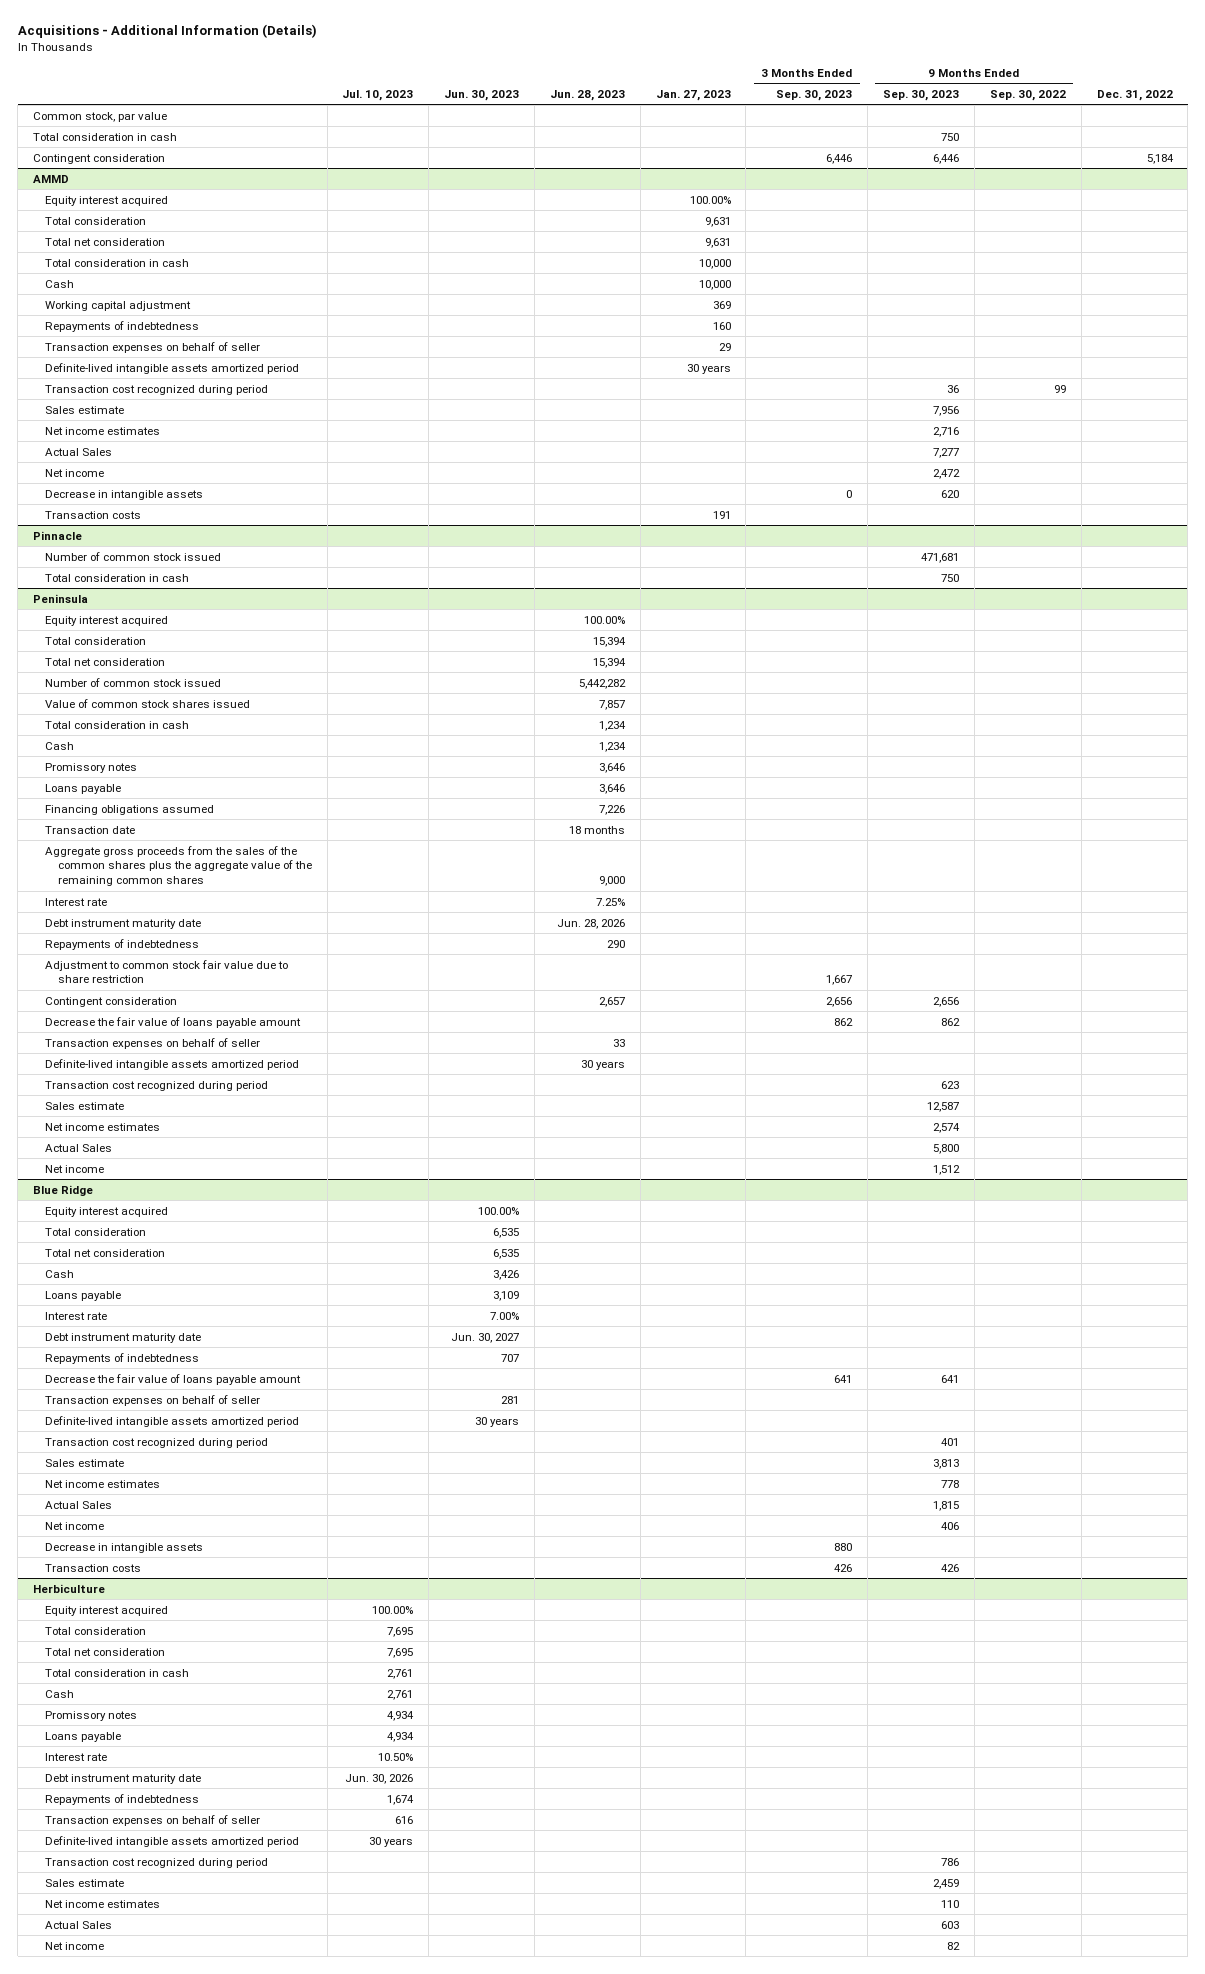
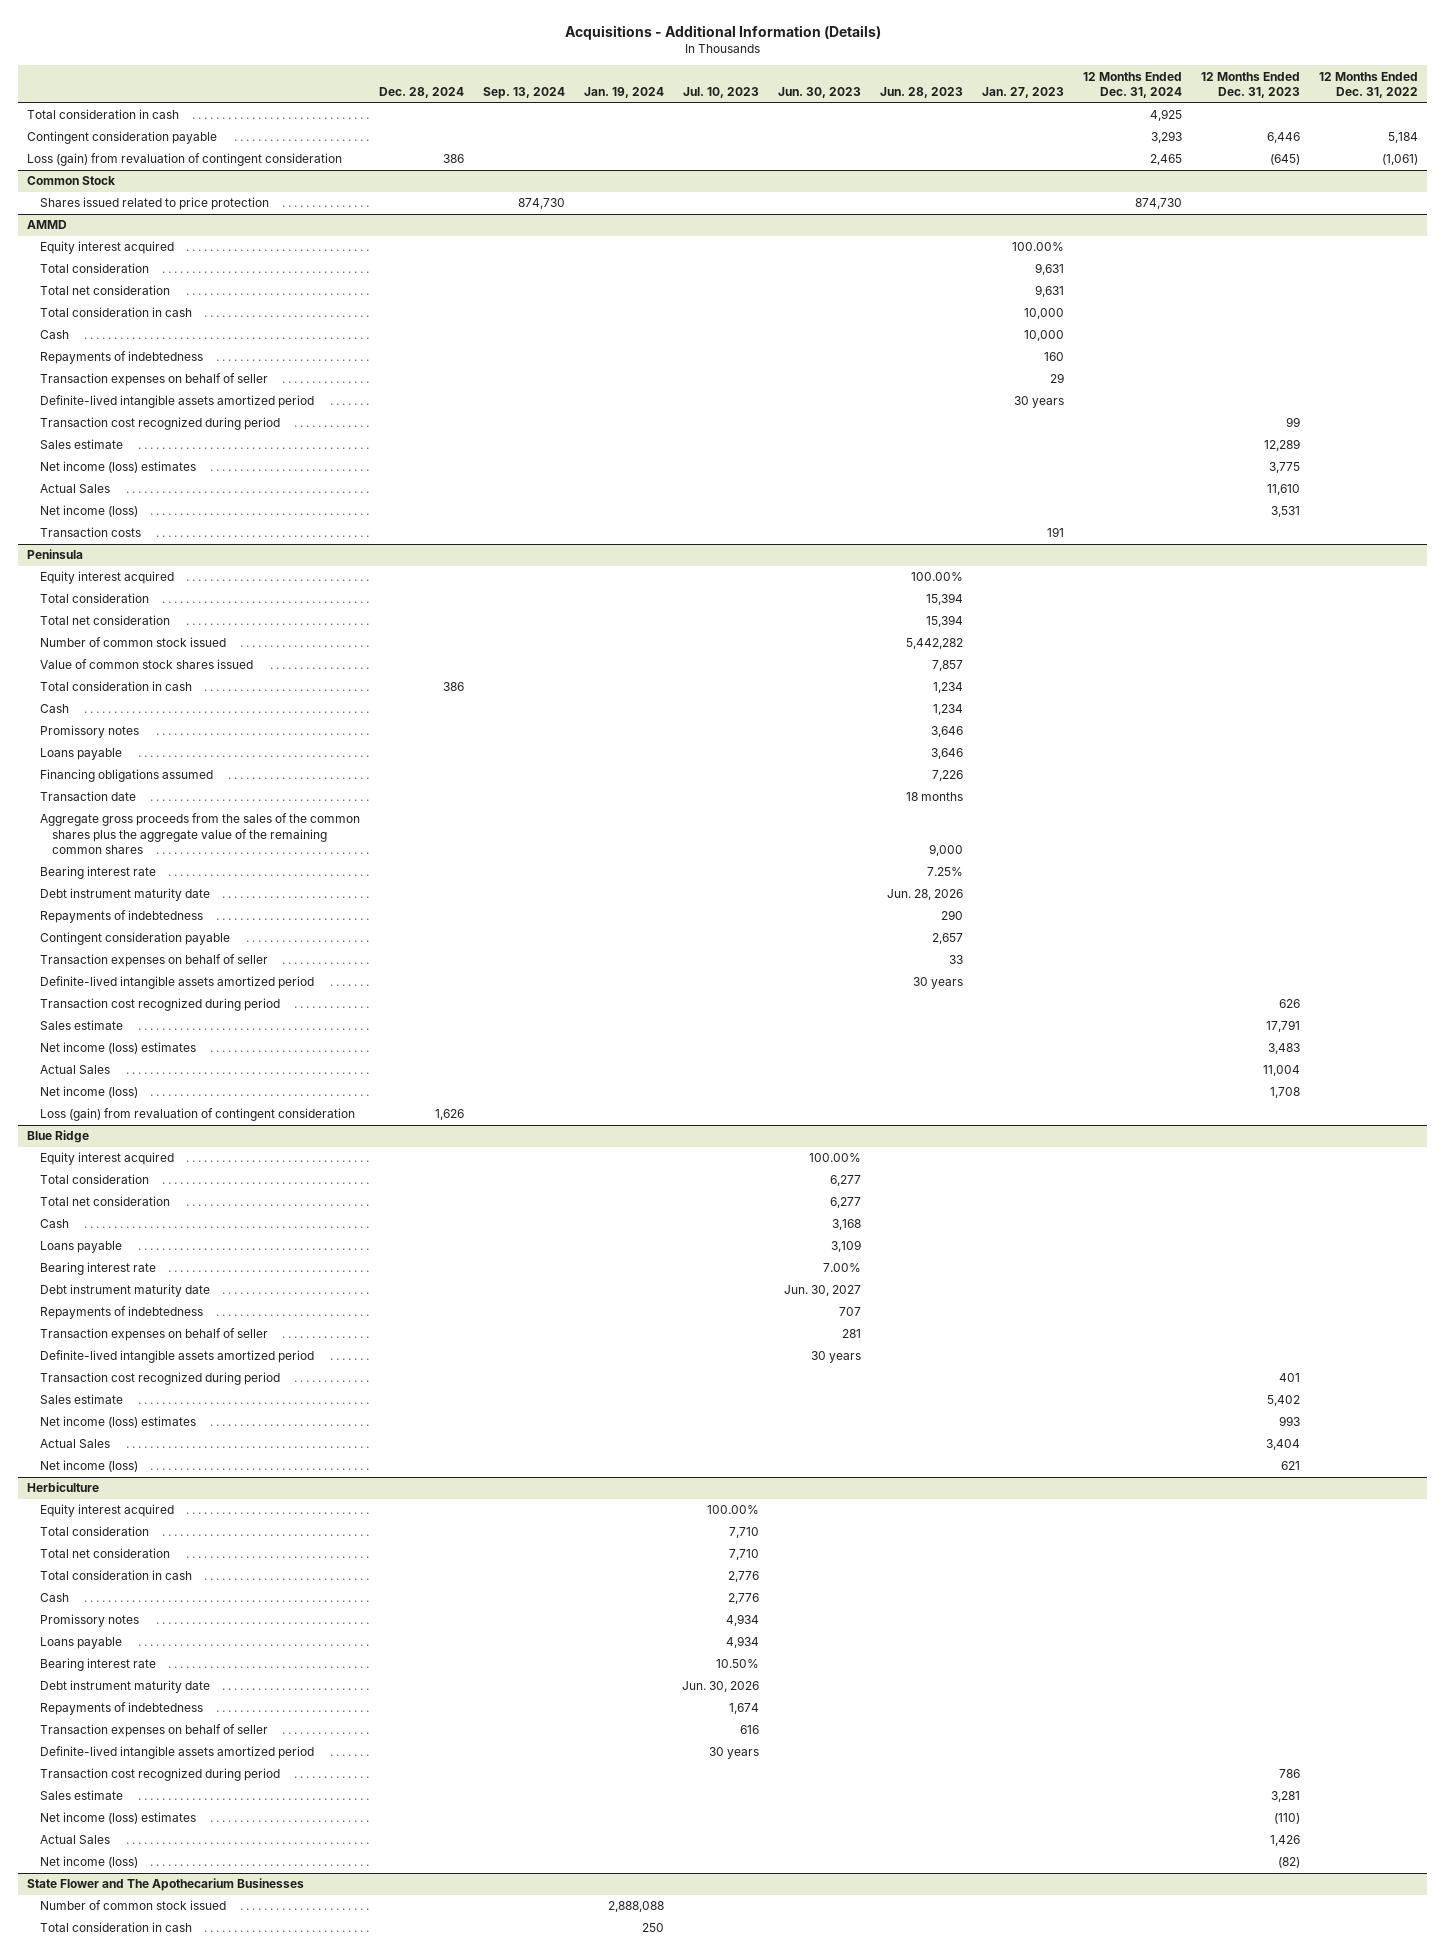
- | Jul. 10, 2023 | Jun. 30, 2023 | Jun. 28, 2023 | Jan. 27, 2023 | 3 Months Ended Sep. 30, 2023 | 9 Months Ended Sep. 30, 2023 | 9 Months Ended Sep. 30, 2022 | Dec. 31, 2022
+ | Dec. 28, 2024 | Sep. 13, 2024 | Jan. 19, 2024 | Jul. 10, 2023 | Jun. 30, 2023 | Jun. 28, 2023 | Jan. 27, 2023 | 12 Months Ended Dec. 31, 2024 | 12 Months Ended Dec. 31, 2023 | 12 Months Ended Dec. 31, 2022
- Common stock, par value
- Contingent consideration | | | | | 6,446 | 6,446 | | 5,184
+ Contingent consideration payable | | | | | | | | 3,293 | 6,446 | 5,184
+ Loss (gain) from revaluation of contingent consideration | 386 | | | | | | | 2,465 | (645) | (1,061)
+ Common Stock
+ Shares issued related to price protection | | 874,730 | | | | | | 874,730 | |
@ AMMD
- Working capital adjustment | | | | 369 | | | |
- Net income estimates | | | | | | 2,716 | |
+ Net income (loss) estimates | | | | | | | | | 3,775 |
- Net income | | | | | | 2,472 | |
- Decrease in intangible assets | | | | | 0 | 620 | |
+ Net income (loss) | | | | | | | | | 3,531 |
- Pinnacle
- Number of common stock issued | | | | | | 471,681 | |
- Total consideration in cash | | | | | | 750 | |
@ Peninsula
- Interest rate | | | 7.25% | | | | |
+ Bearing interest rate | | | | | | 7.25% | | | |
- Adjustment to common stock fair value due to share restriction | | | | | 1,667 | | |
- Contingent consideration | | | 2,657 | | 2,656 | 2,656 | |
- Decrease the fair value of loans payable amount | | | | | 862 | 862 | |
+ Contingent consideration payable | | | | | | 2,657 | | | |
- Net income estimates | | | | | | 2,574 | |
+ Net income (loss) estimates | | | | | | | | | 3,483 |
- Net income | | | | | | 1,512 | |
+ Net income (loss) | | | | | | | | | 1,708 |
+ Loss (gain) from revaluation of contingent consideration | 1,626 | | | | | | | | |
@ Blue Ridge
- Total consideration | | 6,535 | | | | | |
- Total net consideration | | 6,535 | | | | | |
- Cash | | 3,426 | | | | | |
+ Total consideration | | | | | 6,277 | | | | |
+ Total net consideration | | | | | 6,277 | | | | |
+ Cash | | | | | 3,168 | | | | |
- Interest rate | | 7.00% | | | | | |
+ Bearing interest rate | | | | | 7.00% | | | | |
- Decrease the fair value of loans payable amount | | | | | 641 | 641 | |
- Net income estimates | | | | | | 778 | |
+ Net income (loss) estimates | | | | | | | | | 993 |
- Net income | | | | | | 406 | |
- Decrease in intangible assets | | | | | 880 | | |
- Transaction costs | | | | | 426 | 426 | |
+ Net income (loss) | | | | | | | | | 621 |
@ Herbiculture
- Total consideration | 7,695 | | | | | | |
- Total net consideration | 7,695 | | | | | | |
- Total consideration in cash | 2,761 | | | | | | |
- Cash | 2,761 | | | | | | |
+ Total consideration | | | | 7,710 | | | | | |
+ Total net consideration | | | | 7,710 | | | | | |
+ Total consideration in cash | | | | 2,776 | | | | | |
+ Cash | | | | 2,776 | | | | | |
- Interest rate | 10.50% | | | | | | |
+ Bearing interest rate | | | | 10.50% | | | | | |
- Net income estimates | | | | | | 110 | |
+ Net income (loss) estimates | | | | | | | | | (110) |
- Net income | | | | | | 82 | |
+ Net income (loss) | | | | | | | | | (82) |
+ State Flower and The Apothecarium Businesses
+ Number of common stock issued | | | 2,888,088 | | | | | | |
+ Total consideration in cash | | | 250 | | | | | | |

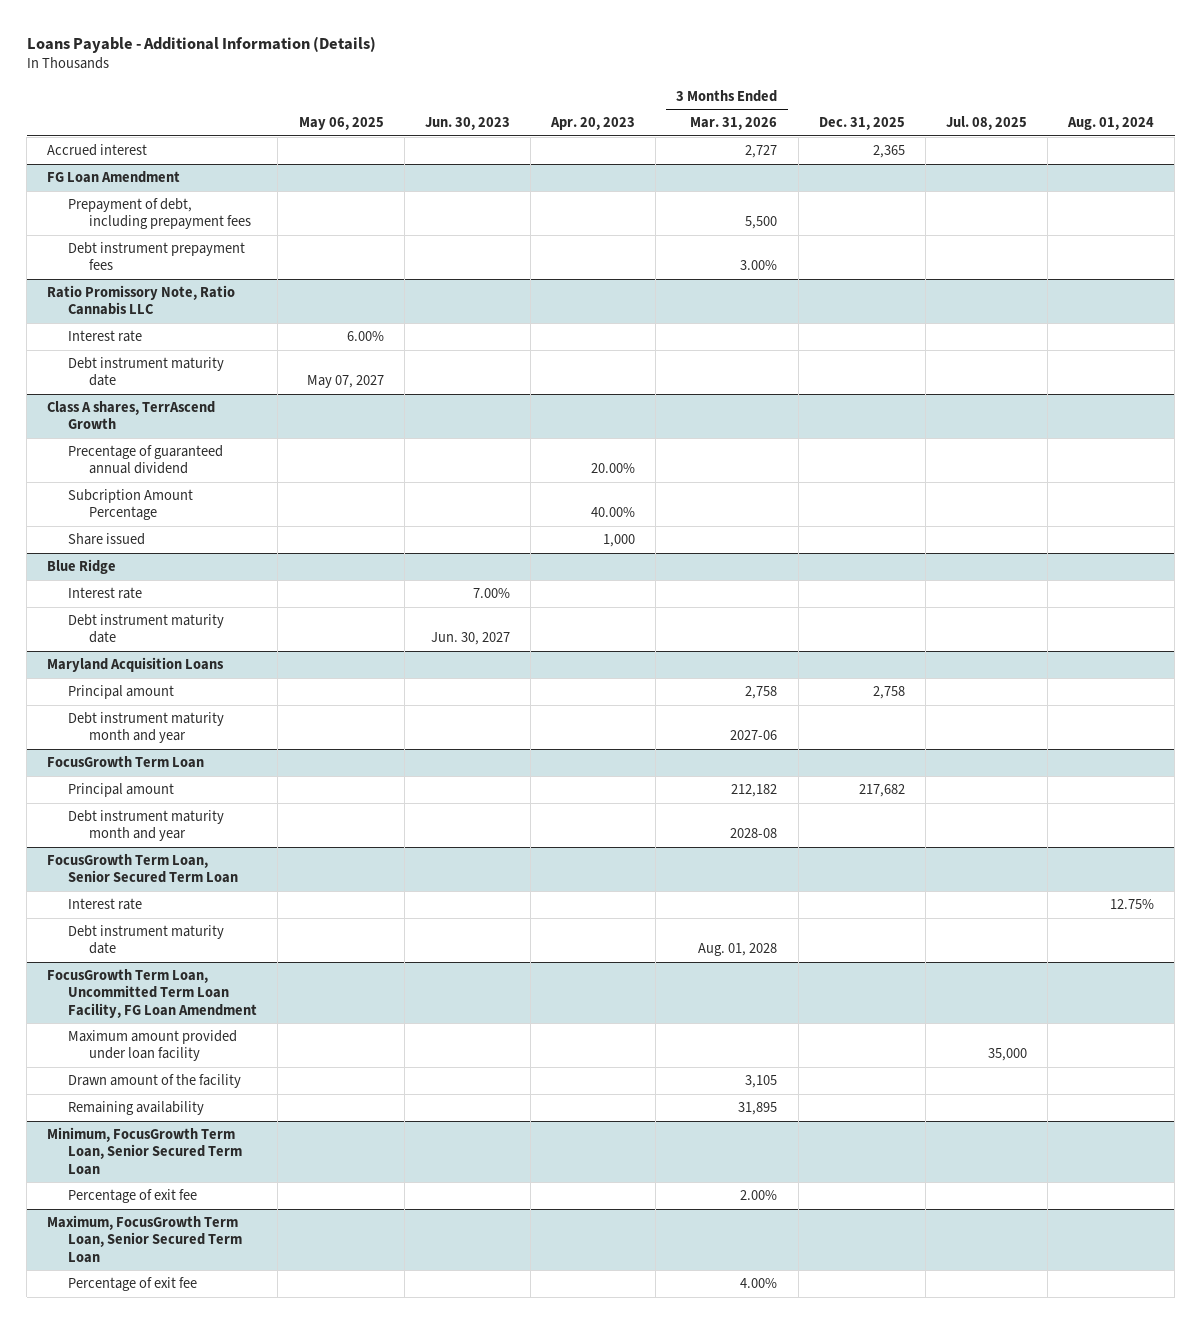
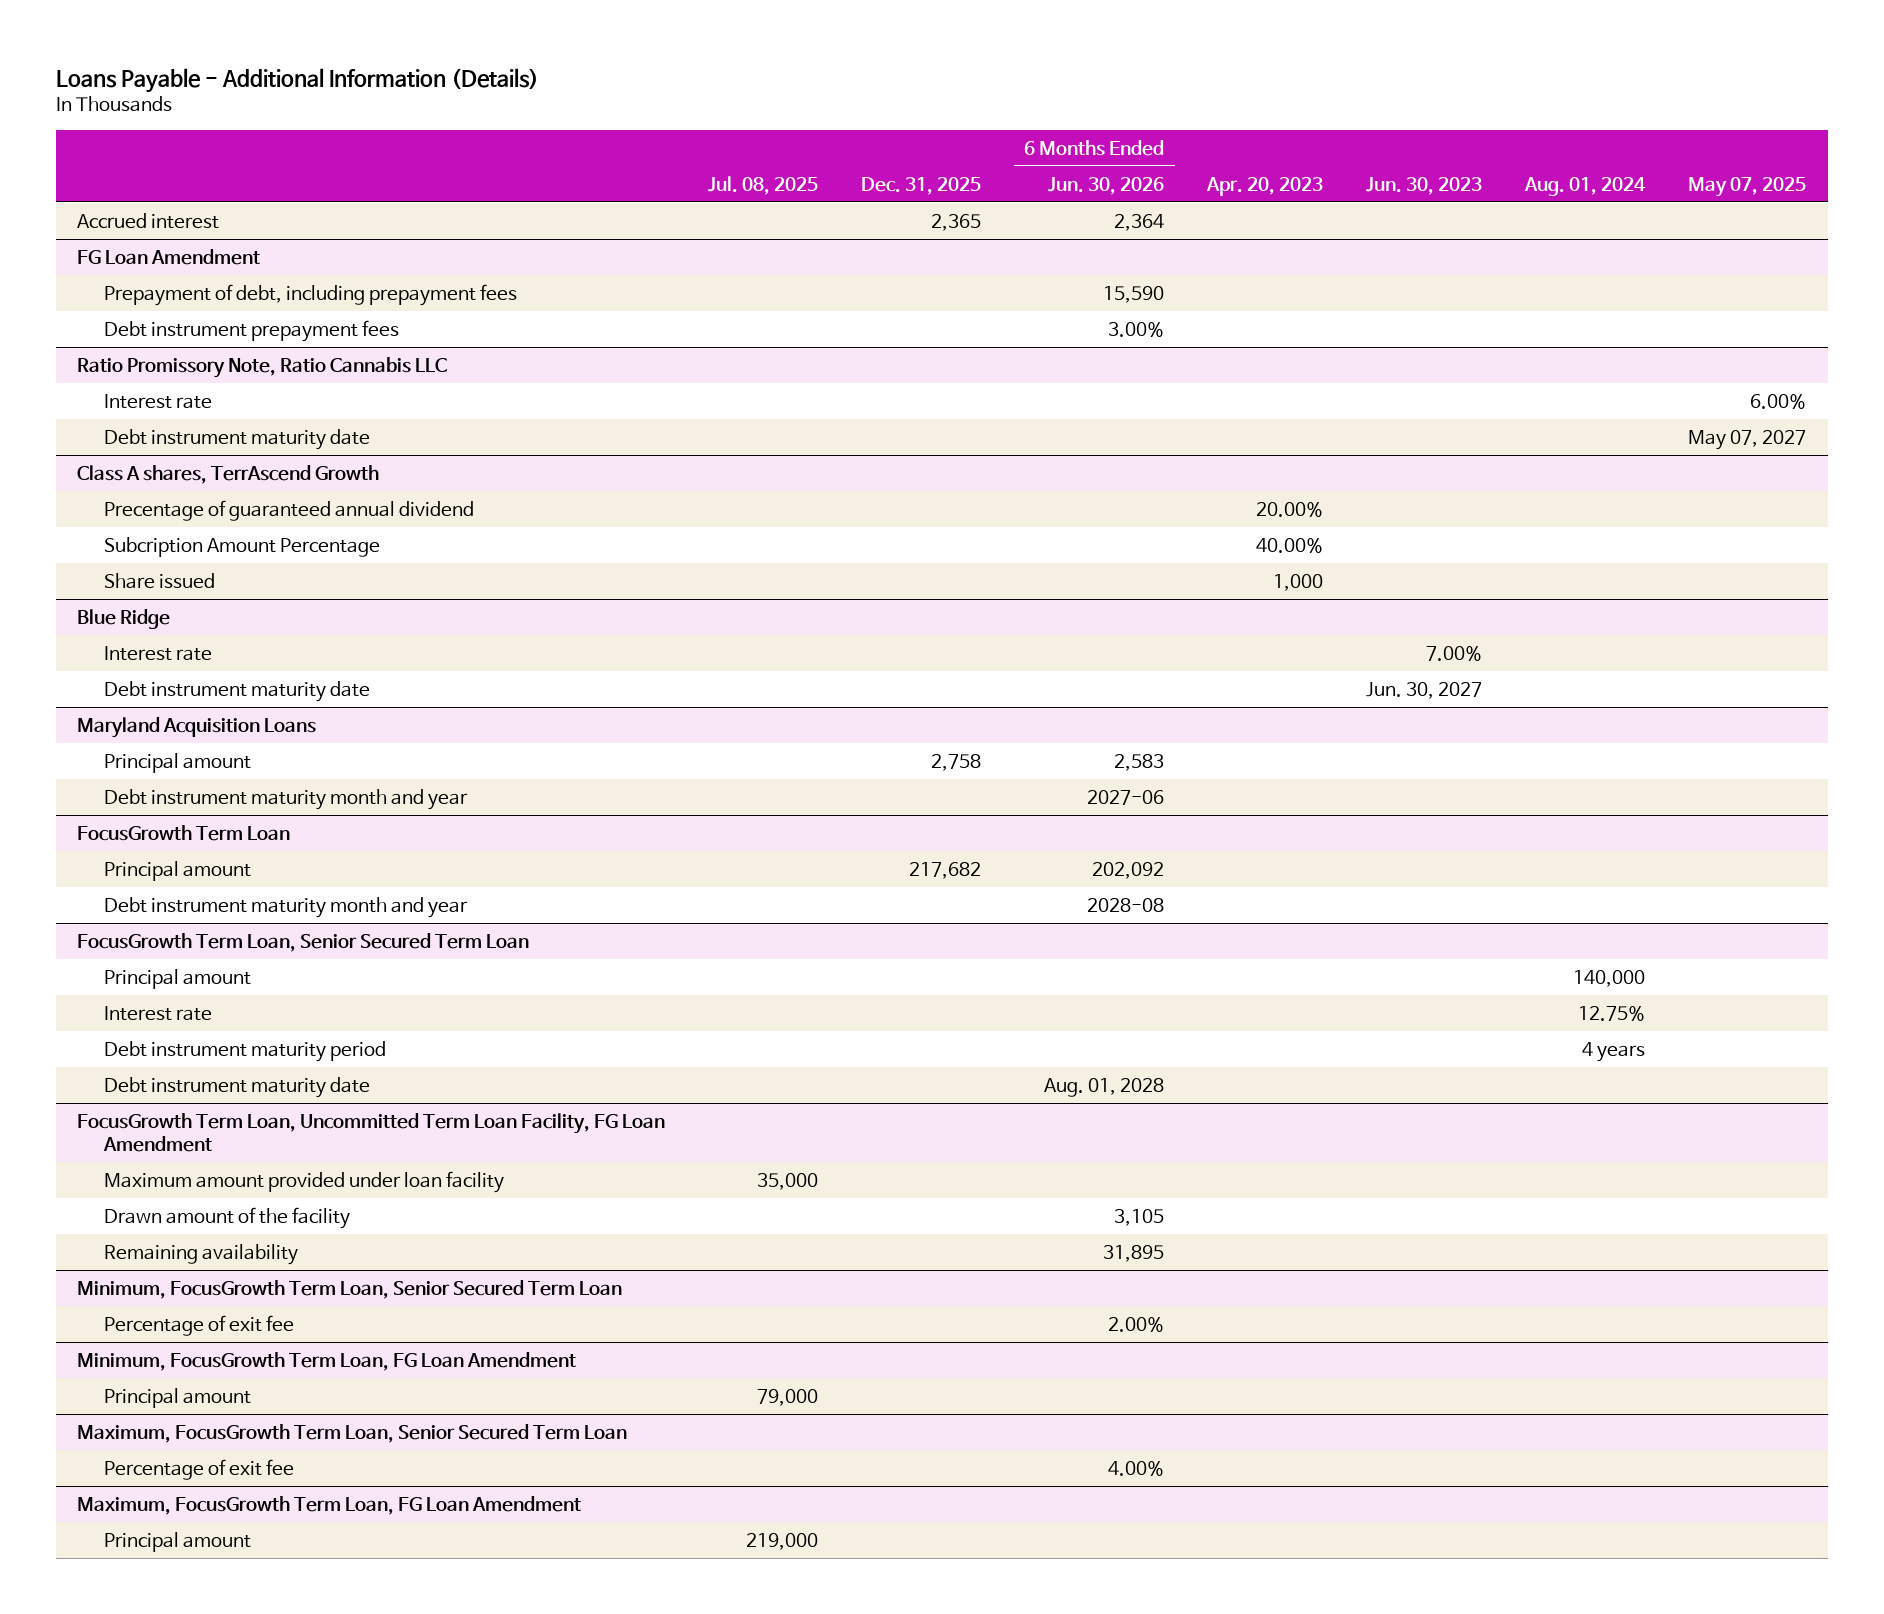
- | May 06, 2025 | Jun. 30, 2023 | Apr. 20, 2023 | 3 Months Ended Mar. 31, 2026 | Dec. 31, 2025 | Jul. 08, 2025 | Aug. 01, 2024
+ | Jul. 08, 2025 | Dec. 31, 2025 | 6 Months Ended Jun. 30, 2026 | Apr. 20, 2023 | Jun. 30, 2023 | Aug. 01, 2024 | May 07, 2025
@ FocusGrowth Term Loan, Senior Secured Term Loan
+ Principal amount | | | | | | 140,000 |
+ Debt instrument maturity period | | | | | | 4 years |
+ Minimum, FocusGrowth Term Loan, FG Loan Amendment
+ Principal amount | 79,000 | | | | | |
+ Maximum, FocusGrowth Term Loan, FG Loan Amendment
+ Principal amount | 219,000 | | | | | |

